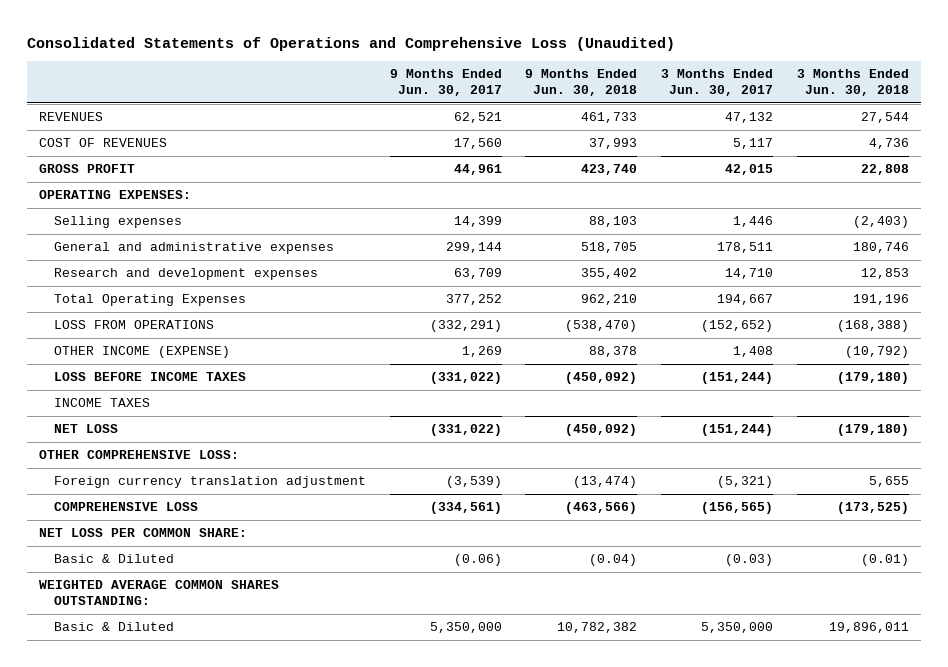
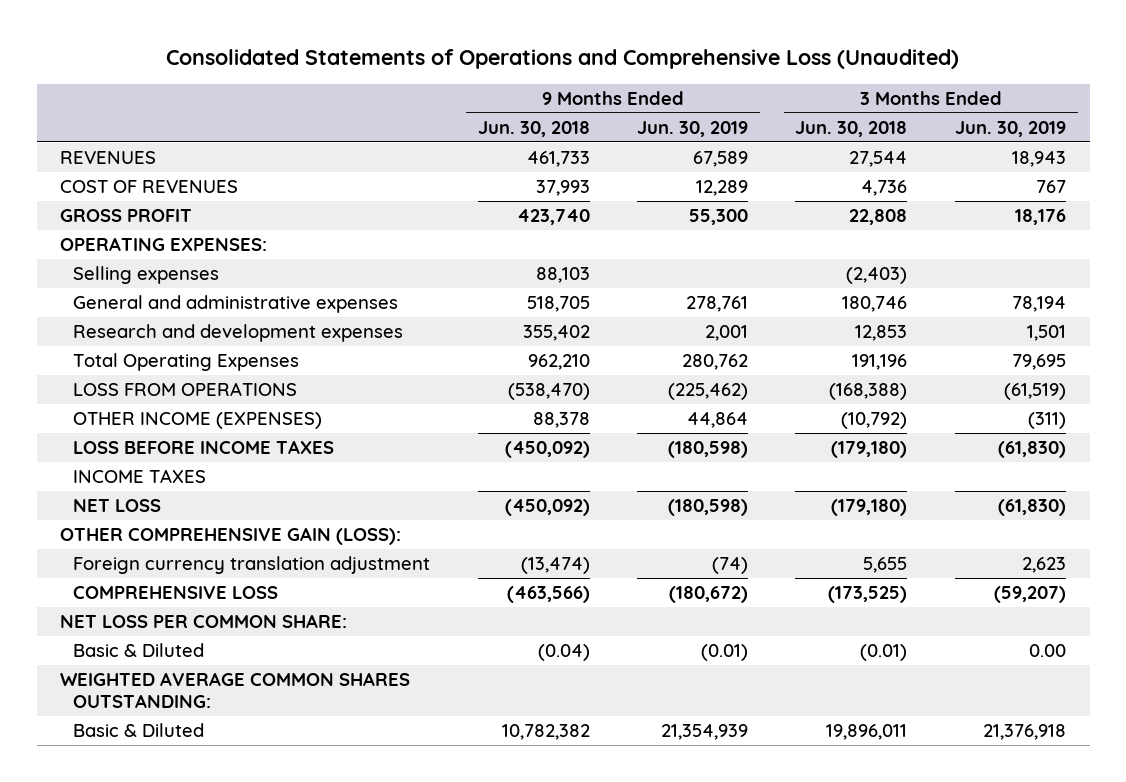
- | 9 Months Ended Jun. 30, 2017 | 9 Months Ended Jun. 30, 2018 | 3 Months Ended Jun. 30, 2017 | 3 Months Ended Jun. 30, 2018
+ | 9 Months Ended Jun. 30, 2018 | 9 Months Ended Jun. 30, 2019 | 3 Months Ended Jun. 30, 2018 | 3 Months Ended Jun. 30, 2019
- OTHER INCOME (EXPENSE) | 1,269 | 88,378 | 1,408 | (10,792)
+ OTHER INCOME (EXPENSES) | 88,378 | 44,864 | (10,792) | (311)
- OTHER COMPREHENSIVE LOSS:
+ OTHER COMPREHENSIVE GAIN (LOSS):

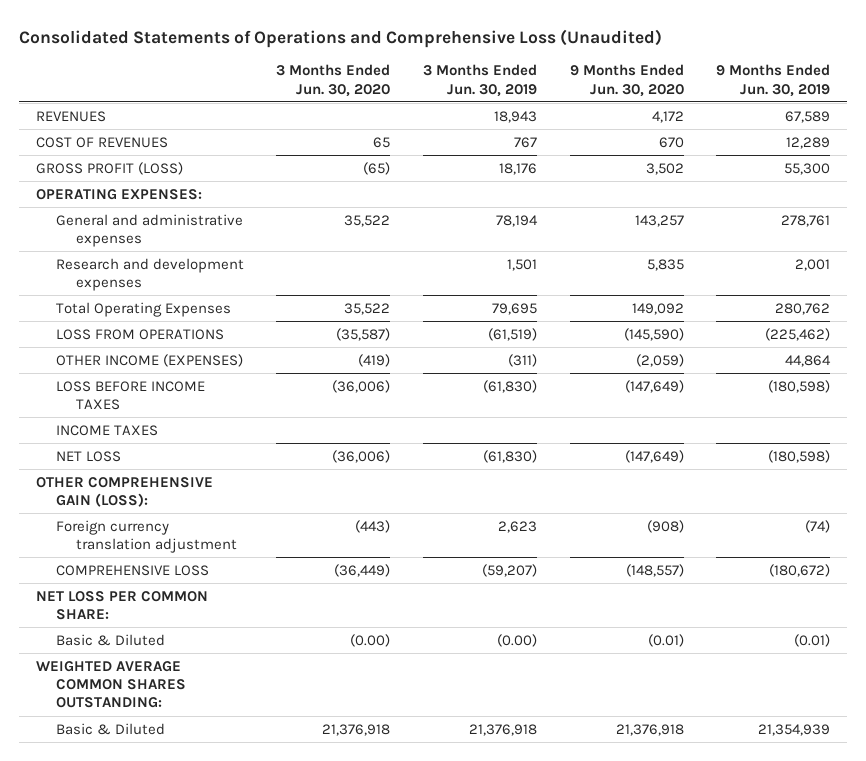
- | 9 Months Ended Jun. 30, 2018 | 9 Months Ended Jun. 30, 2019 | 3 Months Ended Jun. 30, 2018 | 3 Months Ended Jun. 30, 2019
+ | 3 Months Ended Jun. 30, 2020 | 3 Months Ended Jun. 30, 2019 | 9 Months Ended Jun. 30, 2020 | 9 Months Ended Jun. 30, 2019
- GROSS PROFIT | 423,740 | 55,300 | 22,808 | 18,176
+ GROSS PROFIT (LOSS) | (65) | 18,176 | 3,502 | 55,300
- Selling expenses | 88,103 | | (2,403) |
- Basic & Diluted | (0.04) | (0.01) | (0.01) | 0.00
+ Basic & Diluted | (0.00) | (0.00) | (0.01) | (0.01)

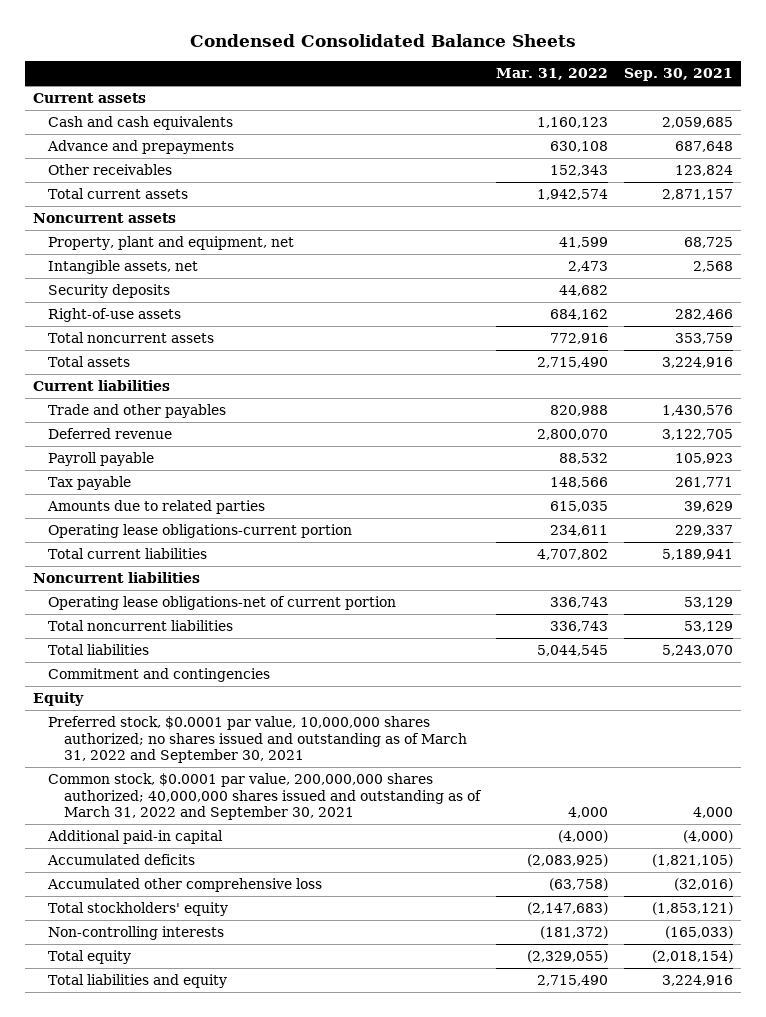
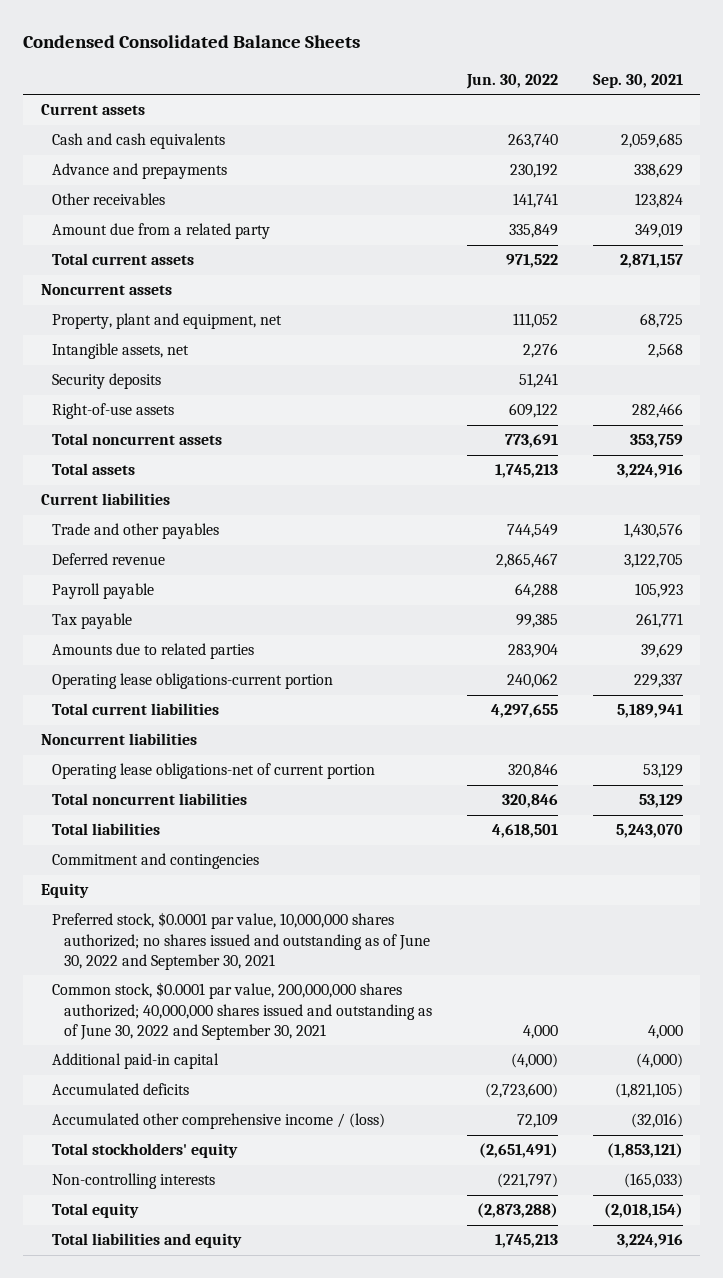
- | Mar. 31, 2022 | Sep. 30, 2021
+ | Jun. 30, 2022 | Sep. 30, 2021
- Advance and prepayments | 630,108 | 687,648
+ Advance and prepayments | 230,192 | 338,629
+ Amount due from a related party | 335,849 | 349,019
- Preferred stock, $0.0001 par value, 10,000,000 shares authorized; no shares issued and outstanding as of March 31, 2022 and September 30, 2021
- Common stock, $0.0001 par value, 200,000,000 shares authorized; 40,000,000 shares issued and outstanding as of March 31, 2022 and September 30, 2021 | 4,000 | 4,000
+ Preferred stock, $0.0001 par value, 10,000,000 shares authorized; no shares issued and outstanding as of June 30, 2022 and September 30, 2021
+ Common stock, $0.0001 par value, 200,000,000 shares authorized; 40,000,000 shares issued and outstanding as of June 30, 2022 and September 30, 2021 | 4,000 | 4,000
- Accumulated other comprehensive loss | (63,758) | (32,016)
+ Accumulated other comprehensive income / (loss) | 72,109 | (32,016)

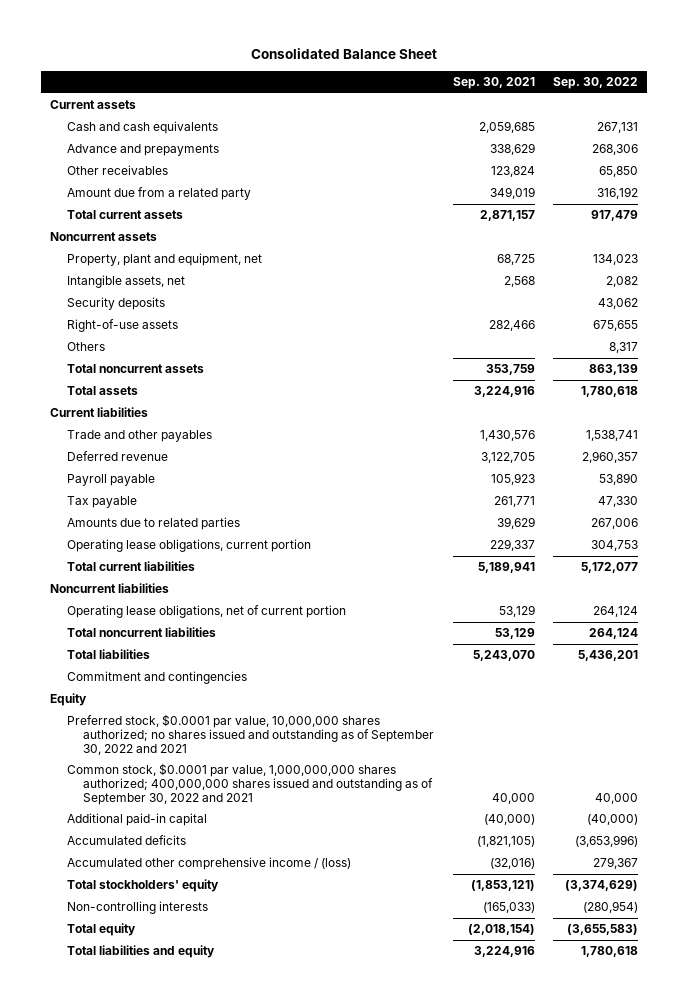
- Condensed Consolidated Balance Sheets
+ Consolidated Balance Sheet
- | Jun. 30, 2022 | Sep. 30, 2021
+ | Sep. 30, 2021 | Sep. 30, 2022
+ Others | | 8,317
- Operating lease obligations-current portion | 240,062 | 229,337
+ Operating lease obligations, current portion | 229,337 | 304,753
- Operating lease obligations-net of current portion | 320,846 | 53,129
+ Operating lease obligations, net of current portion | 53,129 | 264,124
- Preferred stock, $0.0001 par value, 10,000,000 shares authorized; no shares issued and outstanding as of June 30, 2022 and September 30, 2021
- Common stock, $0.0001 par value, 200,000,000 shares authorized; 40,000,000 shares issued and outstanding as of June 30, 2022 and September 30, 2021 | 4,000 | 4,000
- Additional paid-in capital | (4,000) | (4,000)
+ Preferred stock, $0.0001 par value, 10,000,000 shares authorized; no shares issued and outstanding as of September 30, 2022 and 2021
+ Common stock, $0.0001 par value, 1,000,000,000 shares authorized; 400,000,000 shares issued and outstanding as of September 30, 2022 and 2021 | 40,000 | 40,000
+ Additional paid-in capital | (40,000) | (40,000)

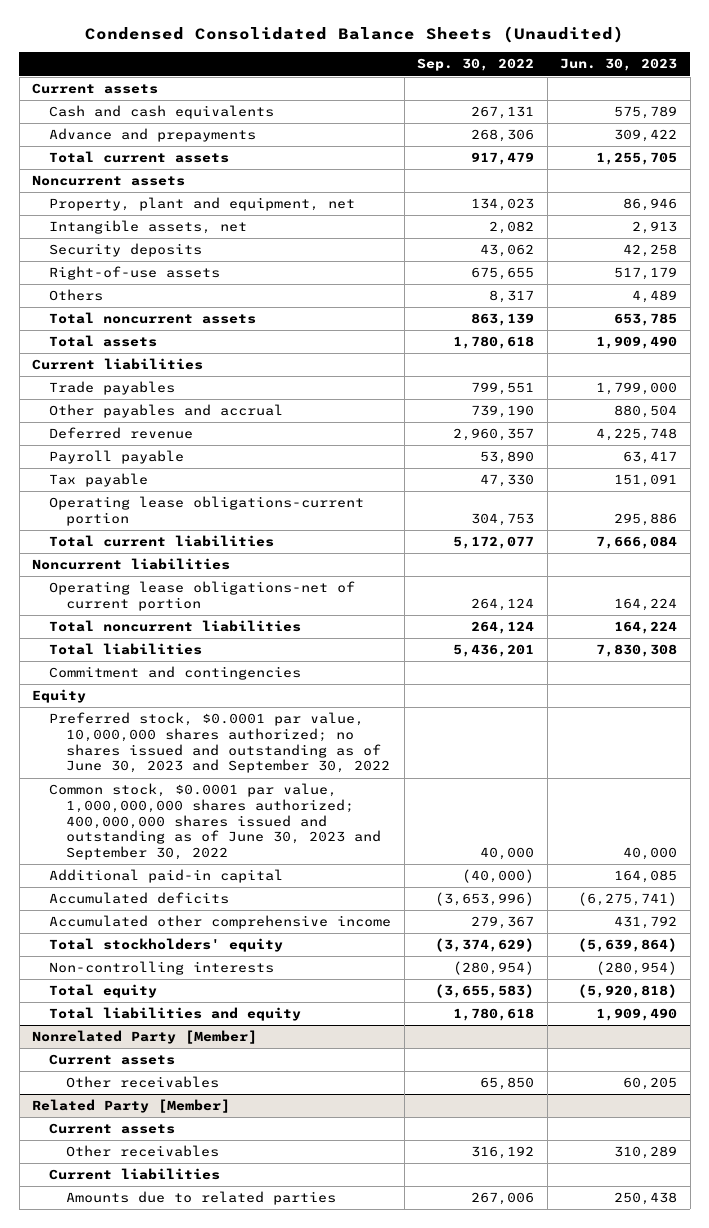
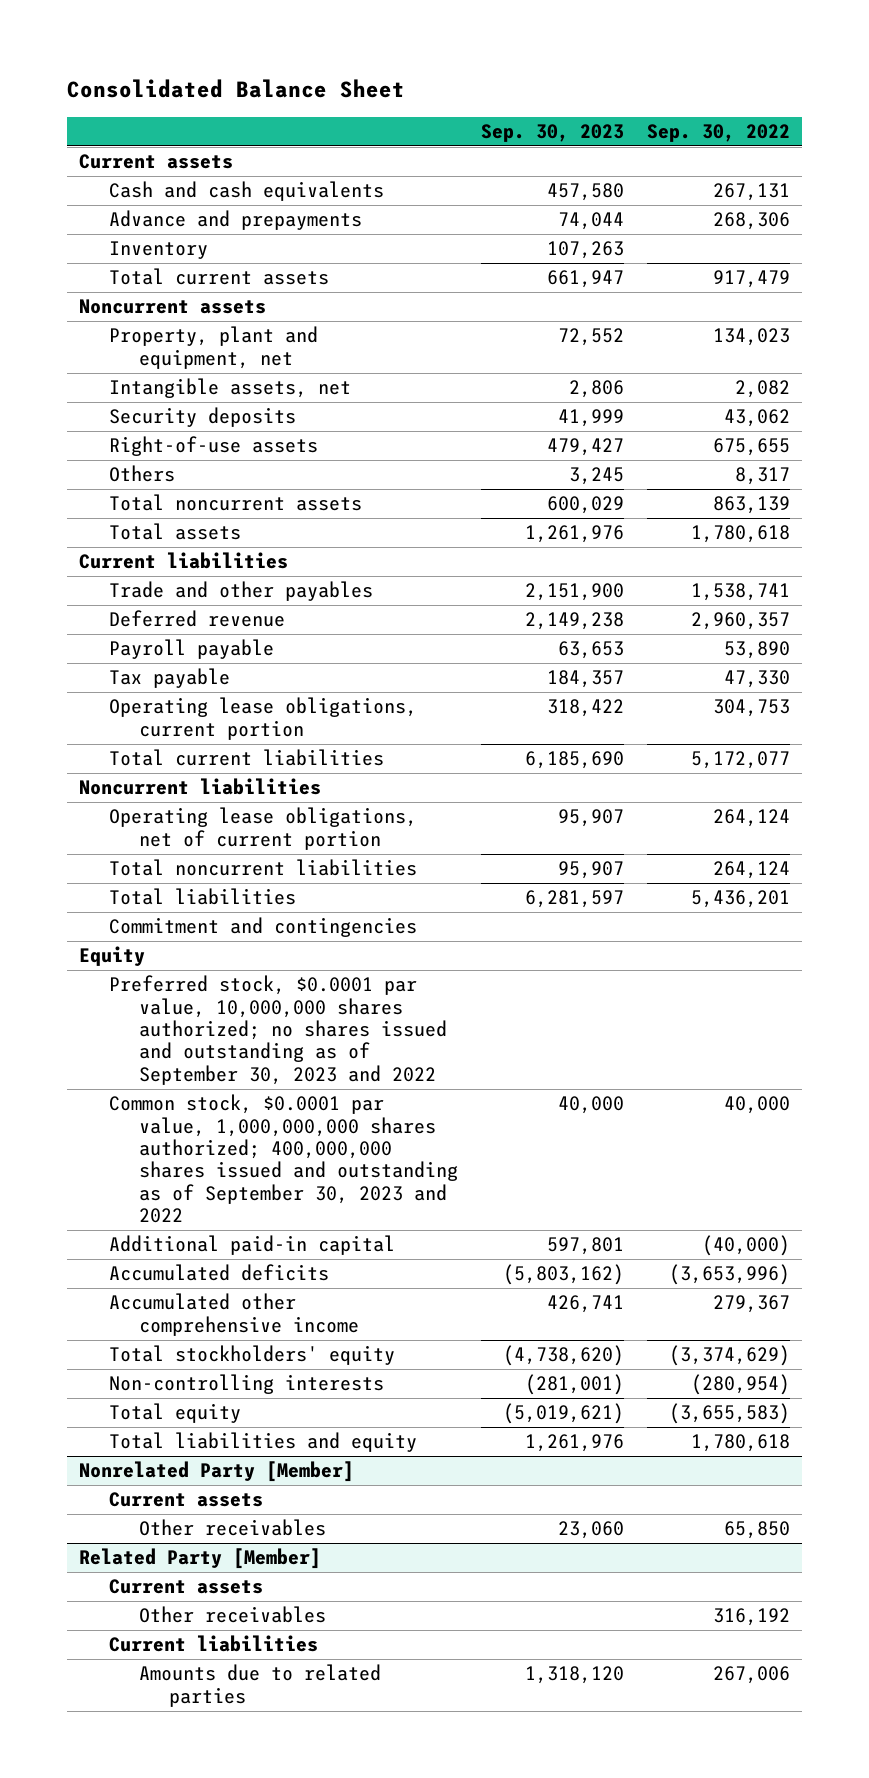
- Condensed Consolidated Balance Sheets (Unaudited)
+ Consolidated Balance Sheet
- | Sep. 30, 2022 | Jun. 30, 2023
+ | Sep. 30, 2023 | Sep. 30, 2022
+ Inventory | 107,263 |
- Trade payables | 799,551 | 1,799,000
- Other payables and accrual | 739,190 | 880,504
+ Trade and other payables | 2,151,900 | 1,538,741
- Operating lease obligations-current portion | 304,753 | 295,886
+ Operating lease obligations, current portion | 318,422 | 304,753
- Operating lease obligations-net of current portion | 264,124 | 164,224
+ Operating lease obligations, net of current portion | 95,907 | 264,124
- Preferred stock, $0.0001 par value, 10,000,000 shares authorized; no shares issued and outstanding as of June 30, 2023 and September 30, 2022
- Common stock, $0.0001 par value, 1,000,000,000 shares authorized; 400,000,000 shares issued and outstanding as of June 30, 2023 and September 30, 2022 | 40,000 | 40,000
+ Preferred stock, $0.0001 par value, 10,000,000 shares authorized; no shares issued and outstanding as of September 30, 2023 and 2022
+ Common stock, $0.0001 par value, 1,000,000,000 shares authorized; 400,000,000 shares issued and outstanding as of September 30, 2023 and 2022 | 40,000 | 40,000

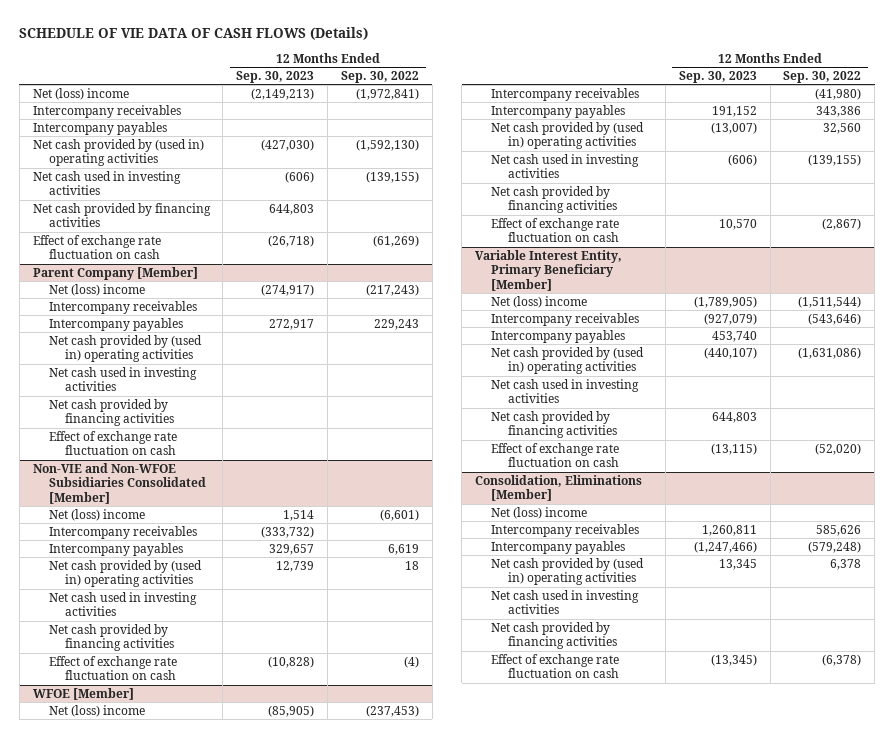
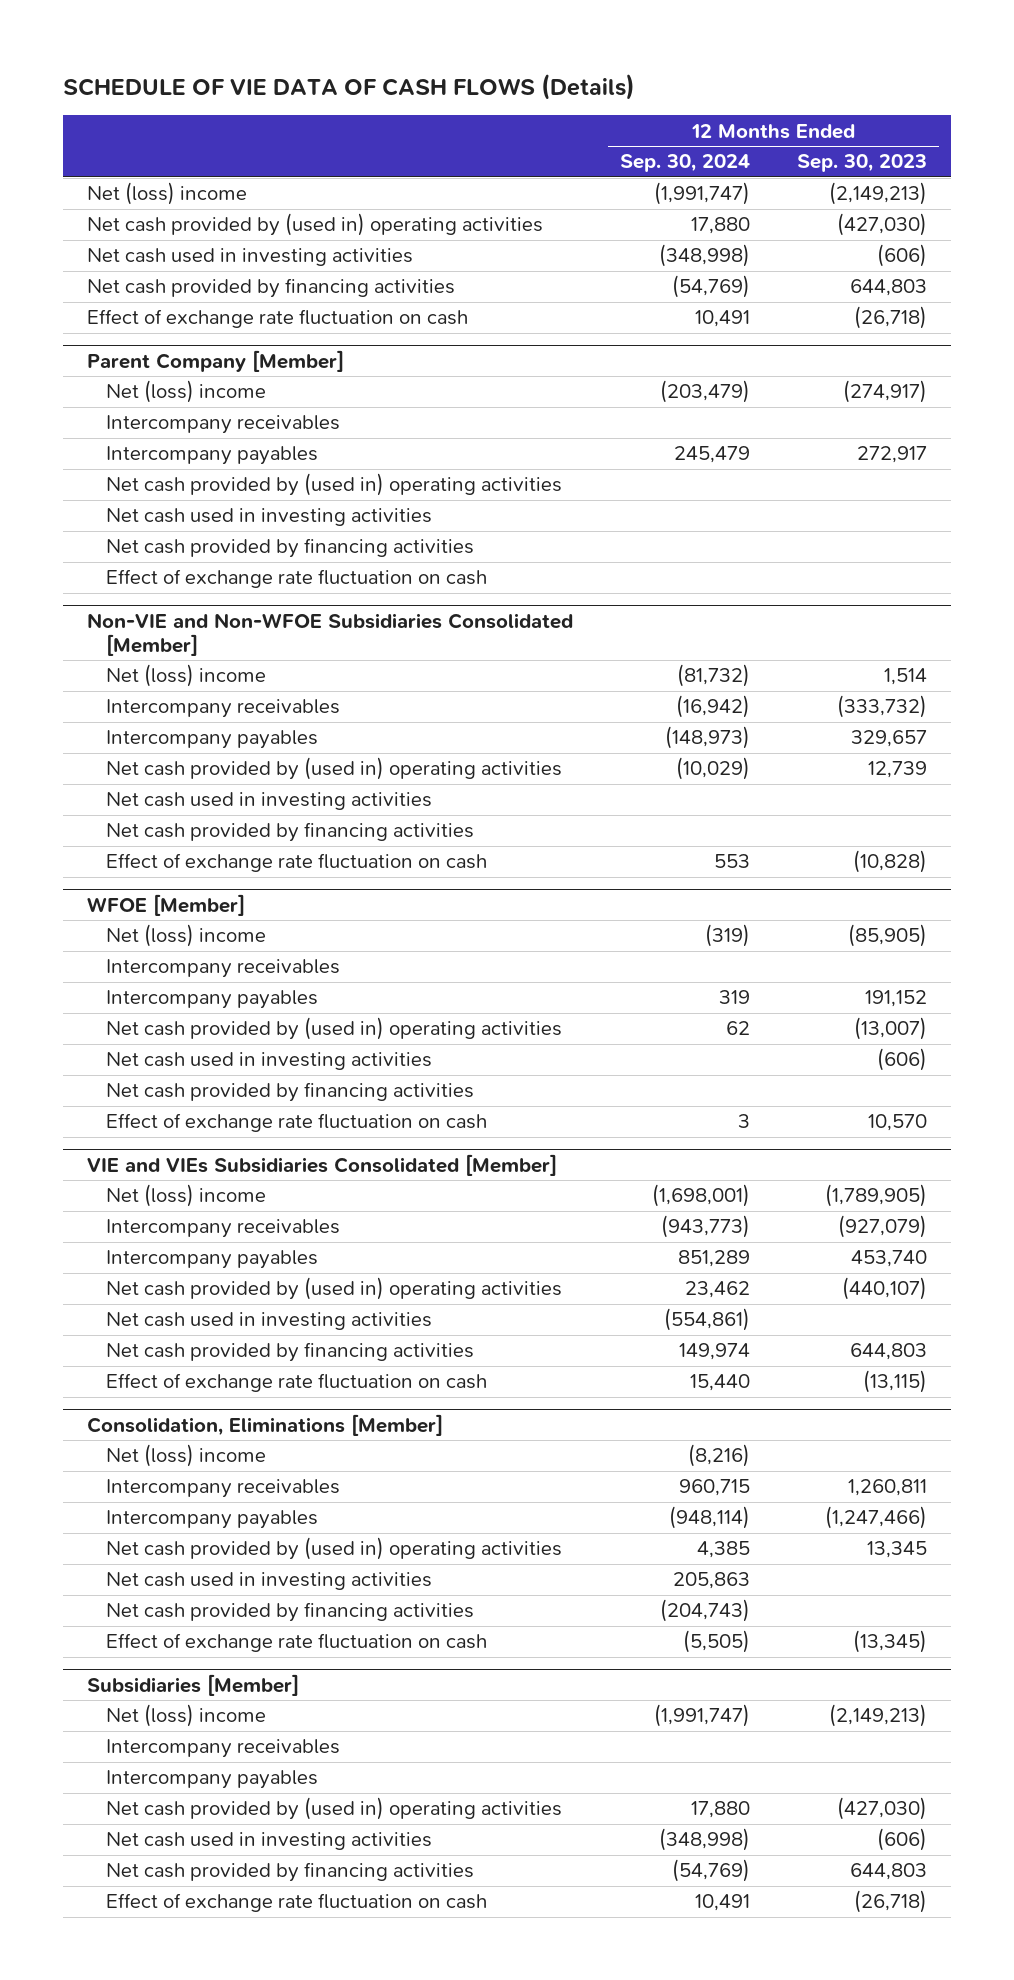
- | 12 Months Ended Sep. 30, 2023 | 12 Months Ended Sep. 30, 2022
+ | 12 Months Ended Sep. 30, 2024 | 12 Months Ended Sep. 30, 2023
- Intercompany receivables
- Intercompany payables
- Variable Interest Entity, Primary Beneficiary [Member]
+ VIE and VIEs Subsidiaries Consolidated [Member]
+ Subsidiaries [Member]
+ Net (loss) income | (1,991,747) | (2,149,213)
+ Intercompany receivables
+ Intercompany payables
+ Net cash provided by (used in) operating activities | 17,880 | (427,030)
+ Net cash used in investing activities | (348,998) | (606)
+ Net cash provided by financing activities | (54,769) | 644,803
+ Effect of exchange rate fluctuation on cash | 10,491 | (26,718)

